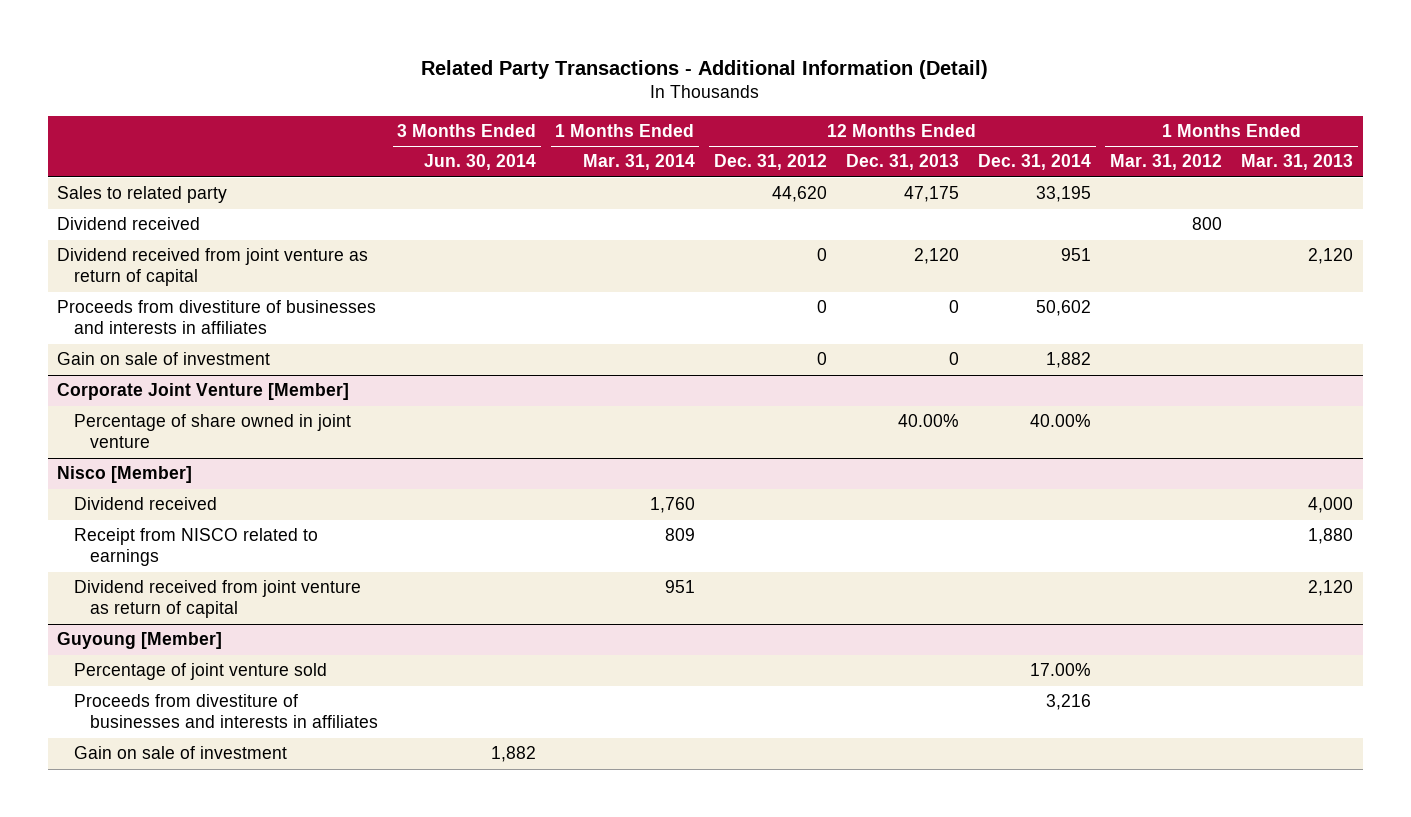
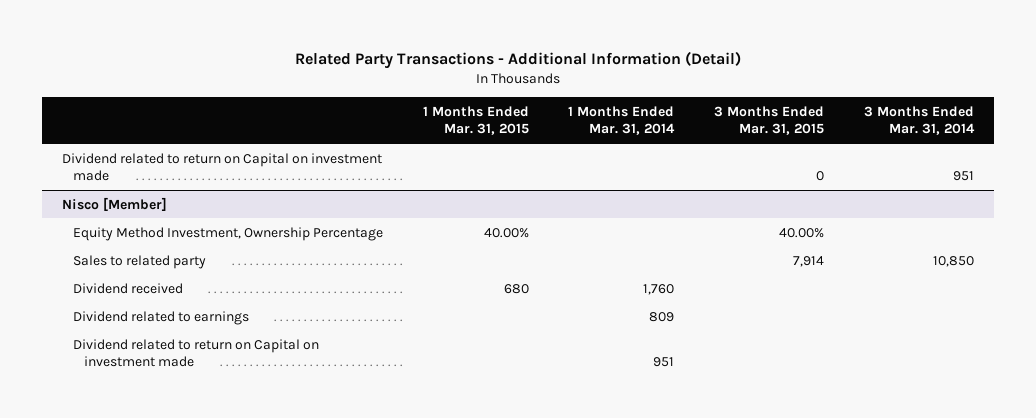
- | 3 Months Ended Jun. 30, 2014 | 1 Months Ended Mar. 31, 2014 | 12 Months Ended Dec. 31, 2012 | 12 Months Ended Dec. 31, 2013 | 12 Months Ended Dec. 31, 2014 | 1 Months Ended Mar. 31, 2012 | 1 Months Ended Mar. 31, 2013
+ | 1 Months Ended Mar. 31, 2015 | 1 Months Ended Mar. 31, 2014 | 3 Months Ended Mar. 31, 2015 | 3 Months Ended Mar. 31, 2014
- Sales to related party | | | 44,620 | 47,175 | 33,195 | |
- Dividend received | | | | | | 800 |
- Dividend received from joint venture as return of capital | | | 0 | 2,120 | 951 | | 2,120
- Proceeds from divestiture of businesses and interests in affiliates | | | 0 | 0 | 50,602 | |
- Gain on sale of investment | | | 0 | 0 | 1,882 | |
- Corporate Joint Venture [Member]
- Percentage of share owned in joint venture | | | | 40.00% | 40.00% | |
+ Dividend related to return on Capital on investment made | | | 0 | 951
@ Nisco [Member]
+ Equity Method Investment, Ownership Percentage | 40.00% | | 40.00% |
+ Sales to related party | | | 7,914 | 10,850
- Receipt from NISCO related to earnings | | 809 | | | | | 1,880
- Dividend received from joint venture as return of capital | | 951 | | | | | 2,120
- Guyoung [Member]
- Percentage of joint venture sold | | | | | 17.00% | |
- Proceeds from divestiture of businesses and interests in affiliates | | | | | 3,216 | |
- Gain on sale of investment | 1,882 | | | | | |
@ Nisco [Member]
+ Dividend related to earnings | | 809 | |
+ Dividend related to return on Capital on investment made | | 951 | |

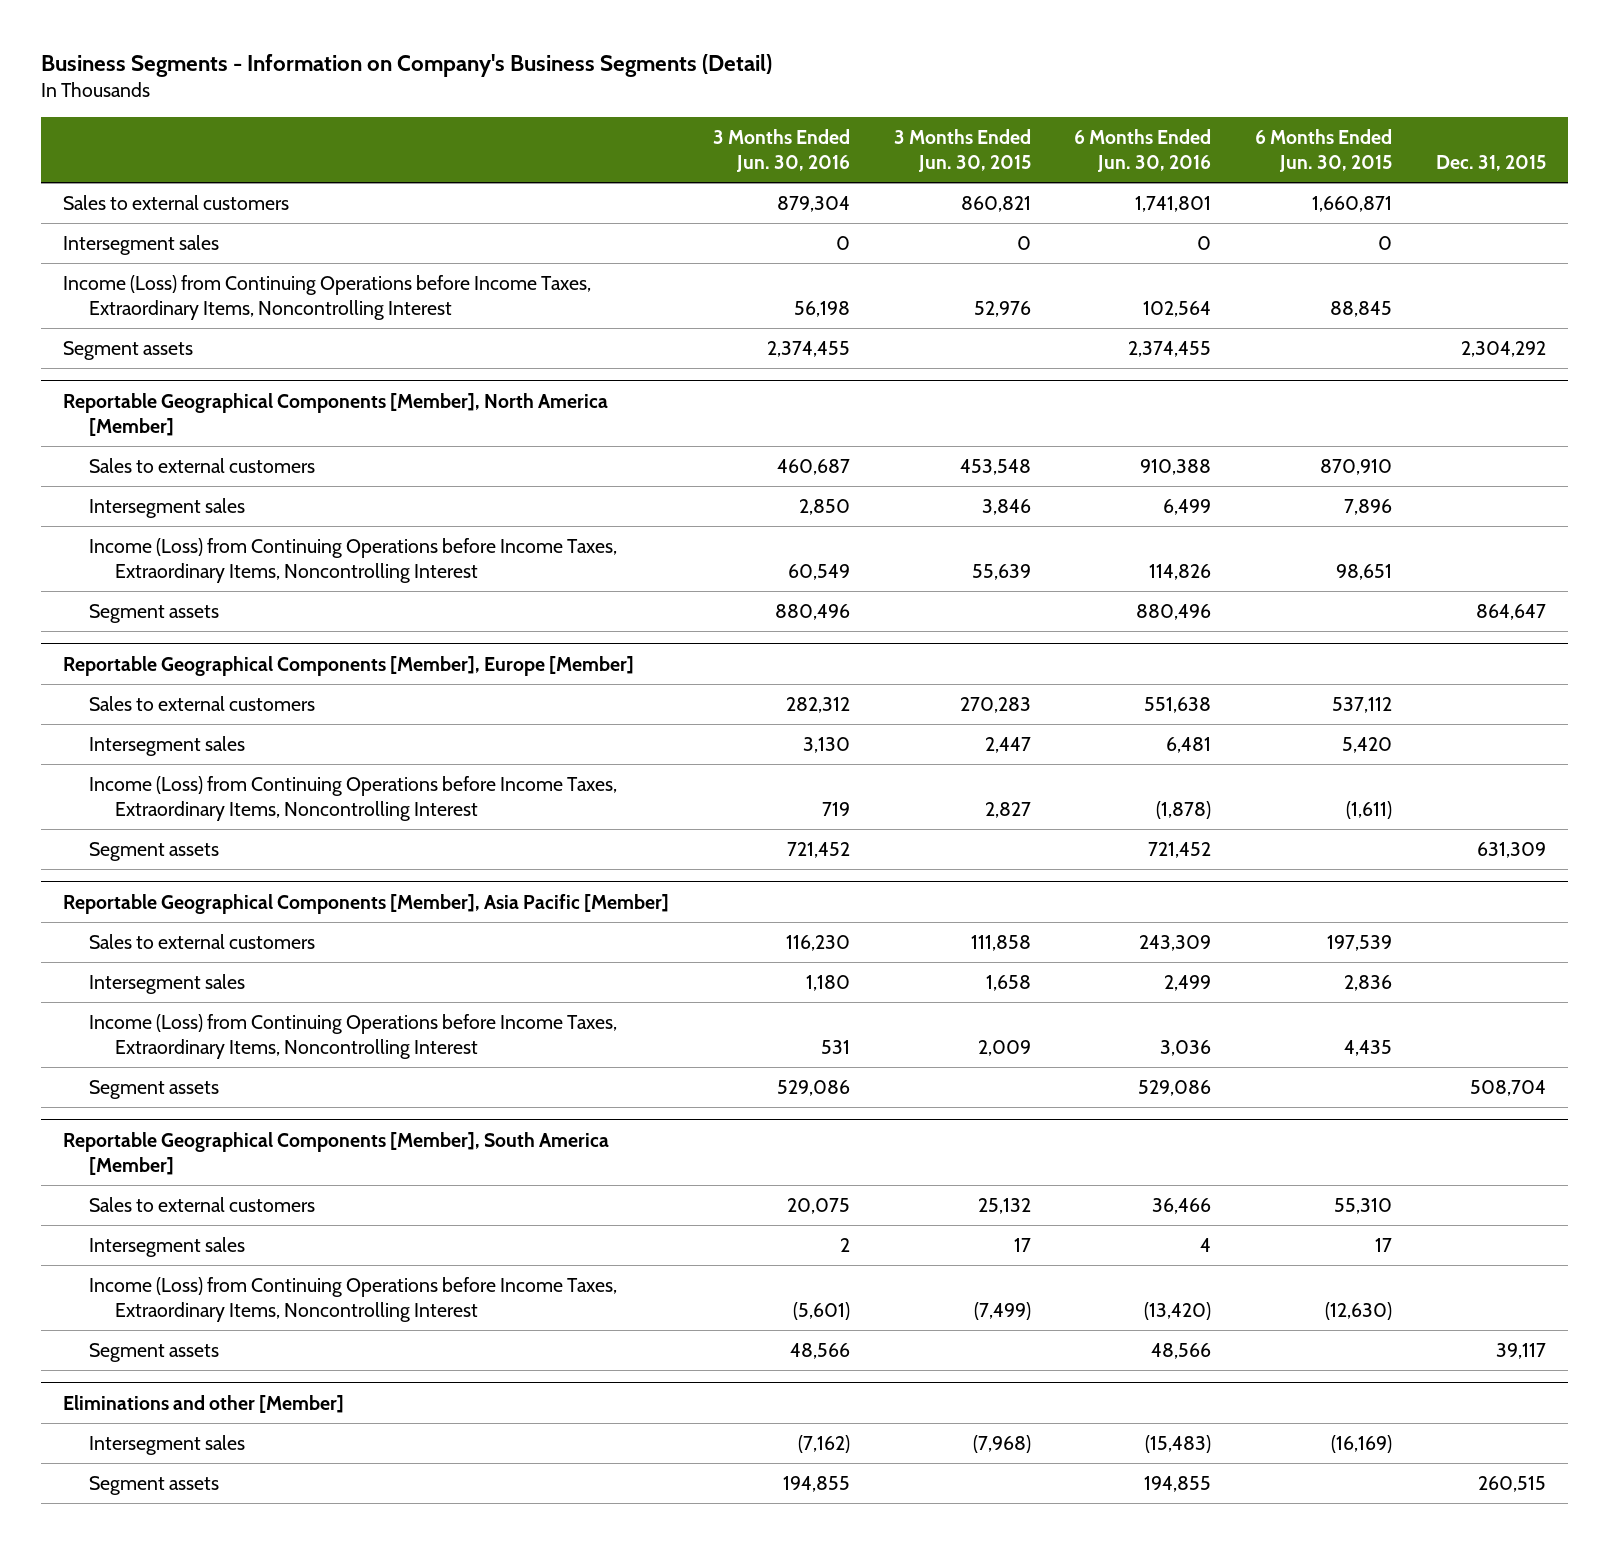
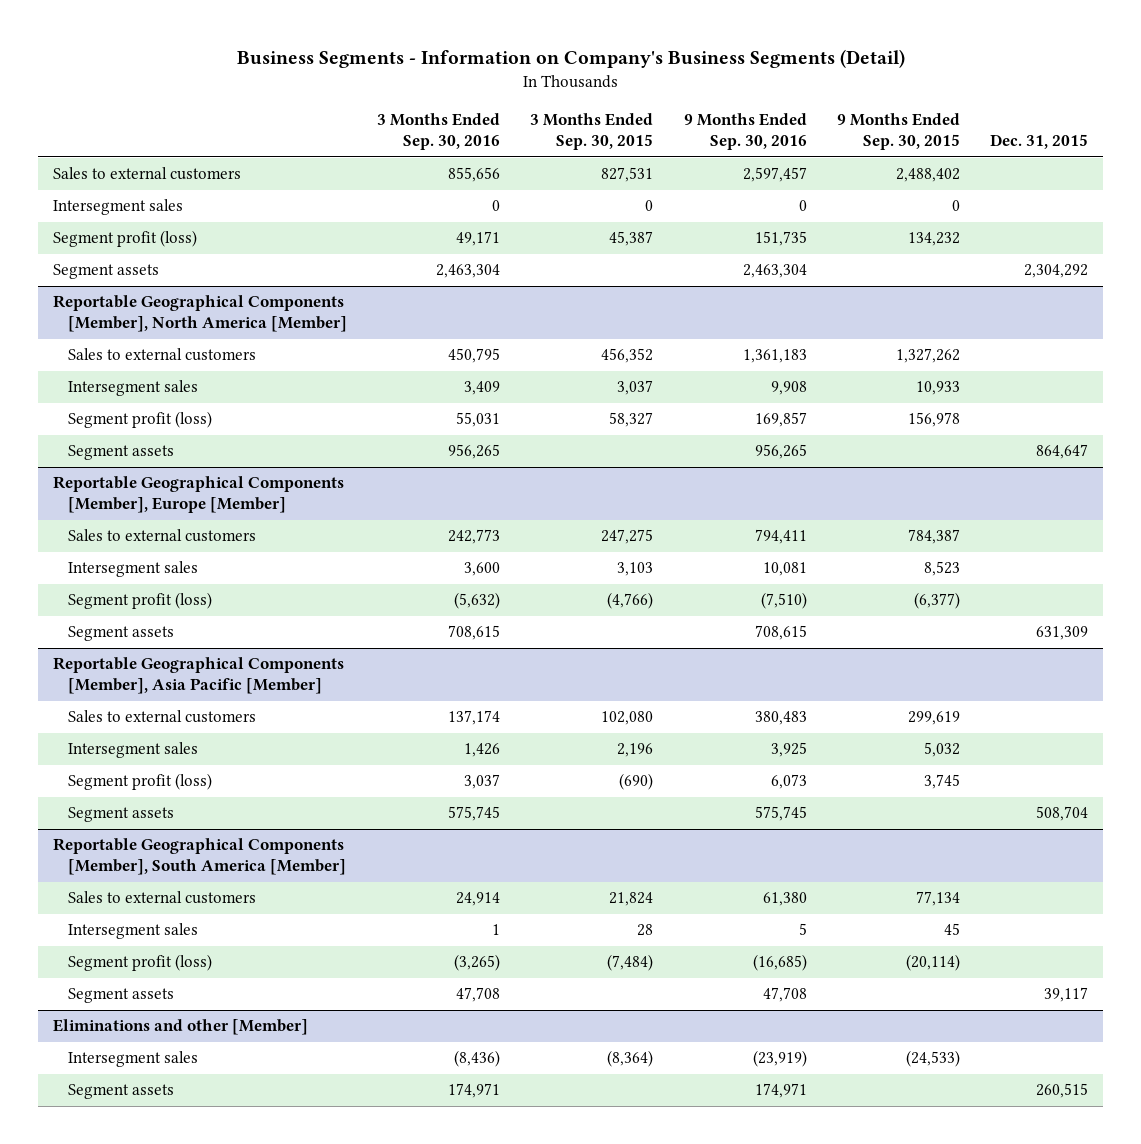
- | 3 Months Ended Jun. 30, 2016 | 3 Months Ended Jun. 30, 2015 | 6 Months Ended Jun. 30, 2016 | 6 Months Ended Jun. 30, 2015 | Dec. 31, 2015
+ | 3 Months Ended Sep. 30, 2016 | 3 Months Ended Sep. 30, 2015 | 9 Months Ended Sep. 30, 2016 | 9 Months Ended Sep. 30, 2015 | Dec. 31, 2015
- Income (Loss) from Continuing Operations before Income Taxes, Extraordinary Items, Noncontrolling Interest | 56,198 | 52,976 | 102,564 | 88,845 |
+ Segment profit (loss) | 49,171 | 45,387 | 151,735 | 134,232 |
@ Reportable Geographical Components [Member], North America [Member]
- Income (Loss) from Continuing Operations before Income Taxes, Extraordinary Items, Noncontrolling Interest | 60,549 | 55,639 | 114,826 | 98,651 |
+ Segment profit (loss) | 55,031 | 58,327 | 169,857 | 156,978 |
@ Reportable Geographical Components [Member], Europe [Member]
- Income (Loss) from Continuing Operations before Income Taxes, Extraordinary Items, Noncontrolling Interest | 719 | 2,827 | (1,878) | (1,611) |
+ Segment profit (loss) | (5,632) | (4,766) | (7,510) | (6,377) |
@ Reportable Geographical Components [Member], Asia Pacific [Member]
- Income (Loss) from Continuing Operations before Income Taxes, Extraordinary Items, Noncontrolling Interest | 531 | 2,009 | 3,036 | 4,435 |
+ Segment profit (loss) | 3,037 | (690) | 6,073 | 3,745 |
@ Reportable Geographical Components [Member], South America [Member]
- Income (Loss) from Continuing Operations before Income Taxes, Extraordinary Items, Noncontrolling Interest | (5,601) | (7,499) | (13,420) | (12,630) |
+ Segment profit (loss) | (3,265) | (7,484) | (16,685) | (20,114) |

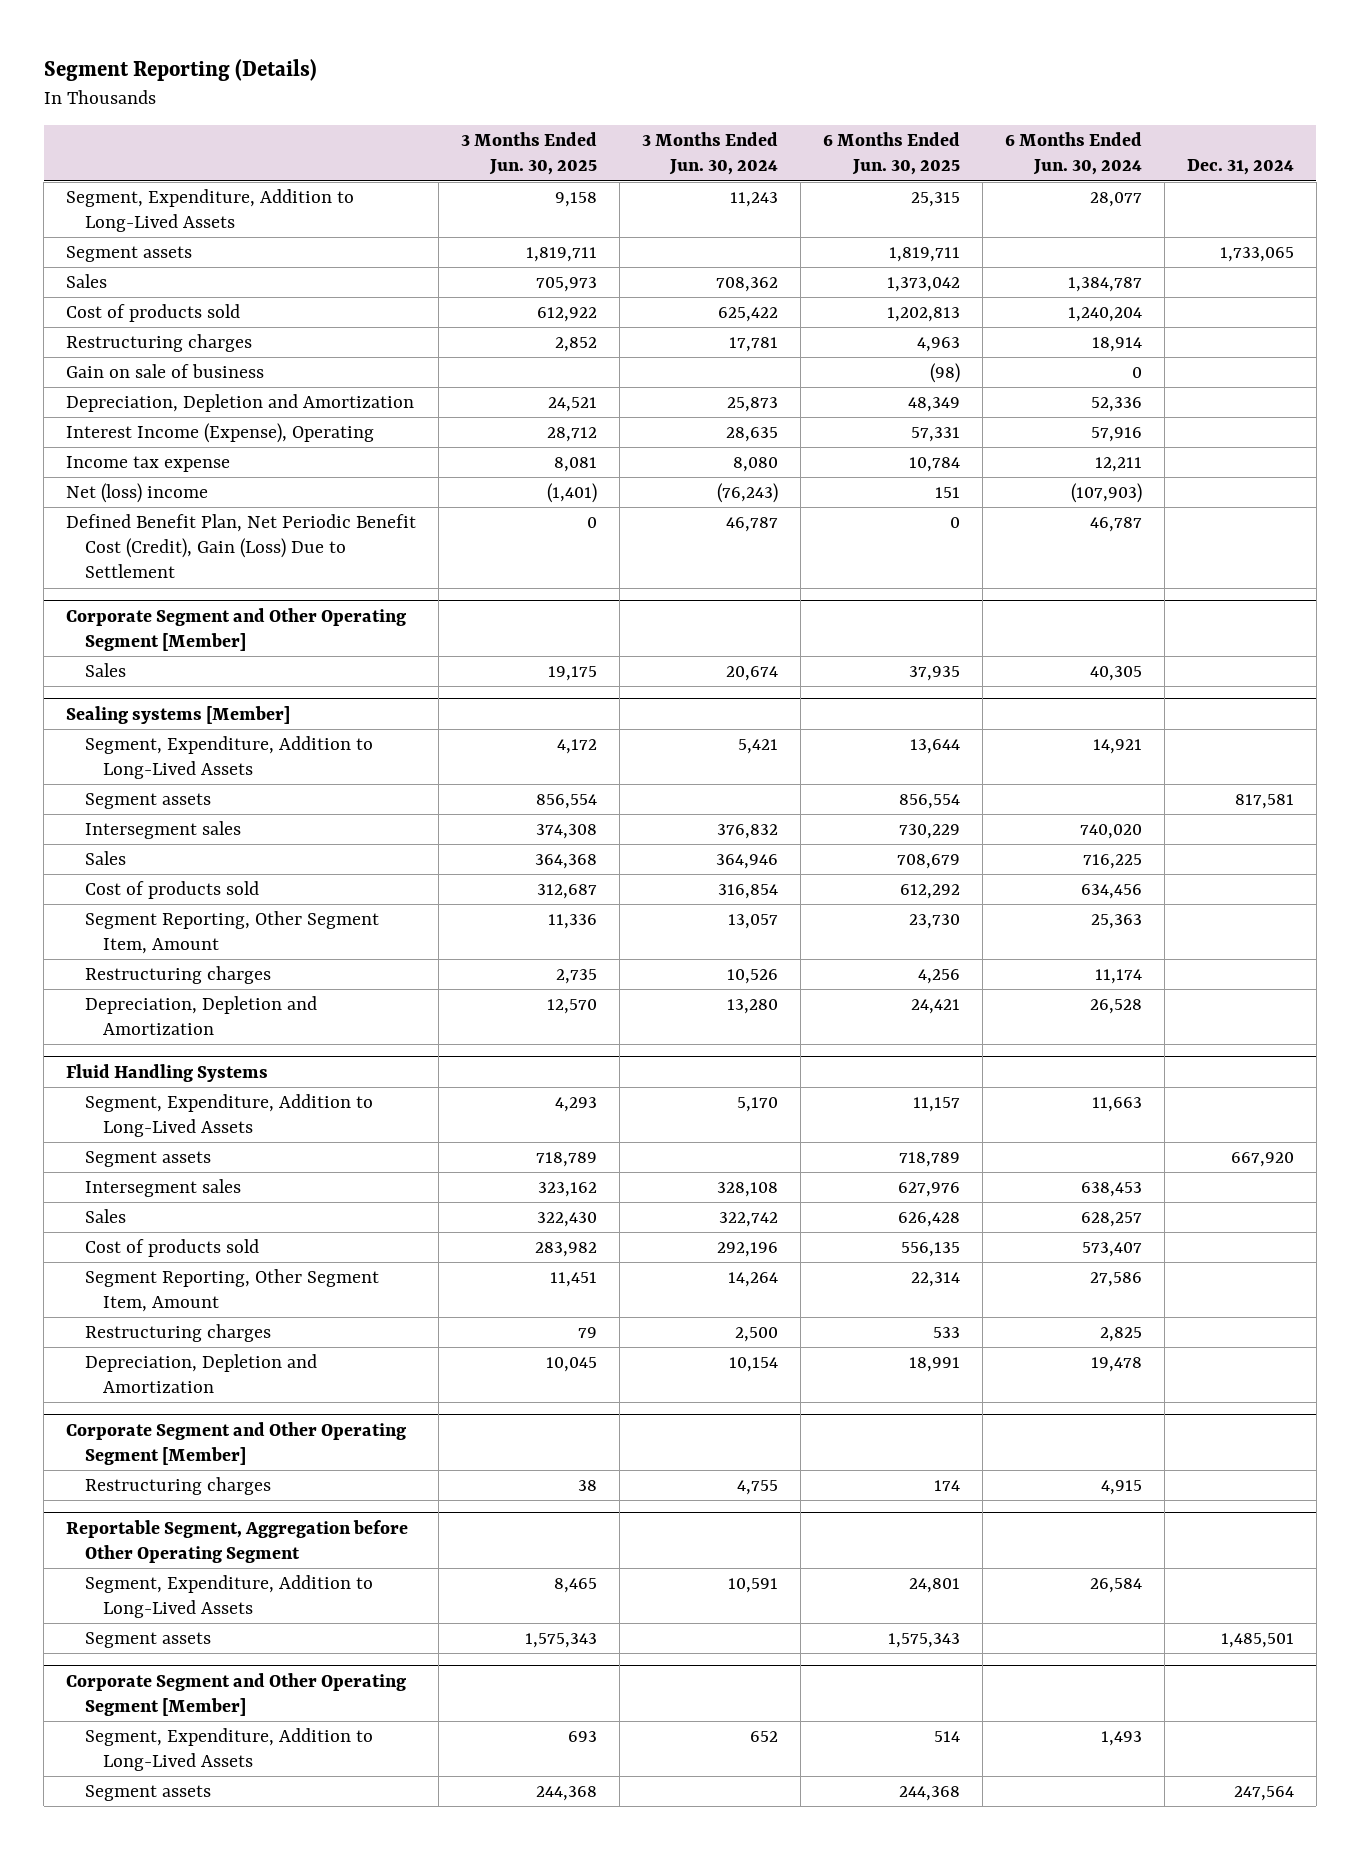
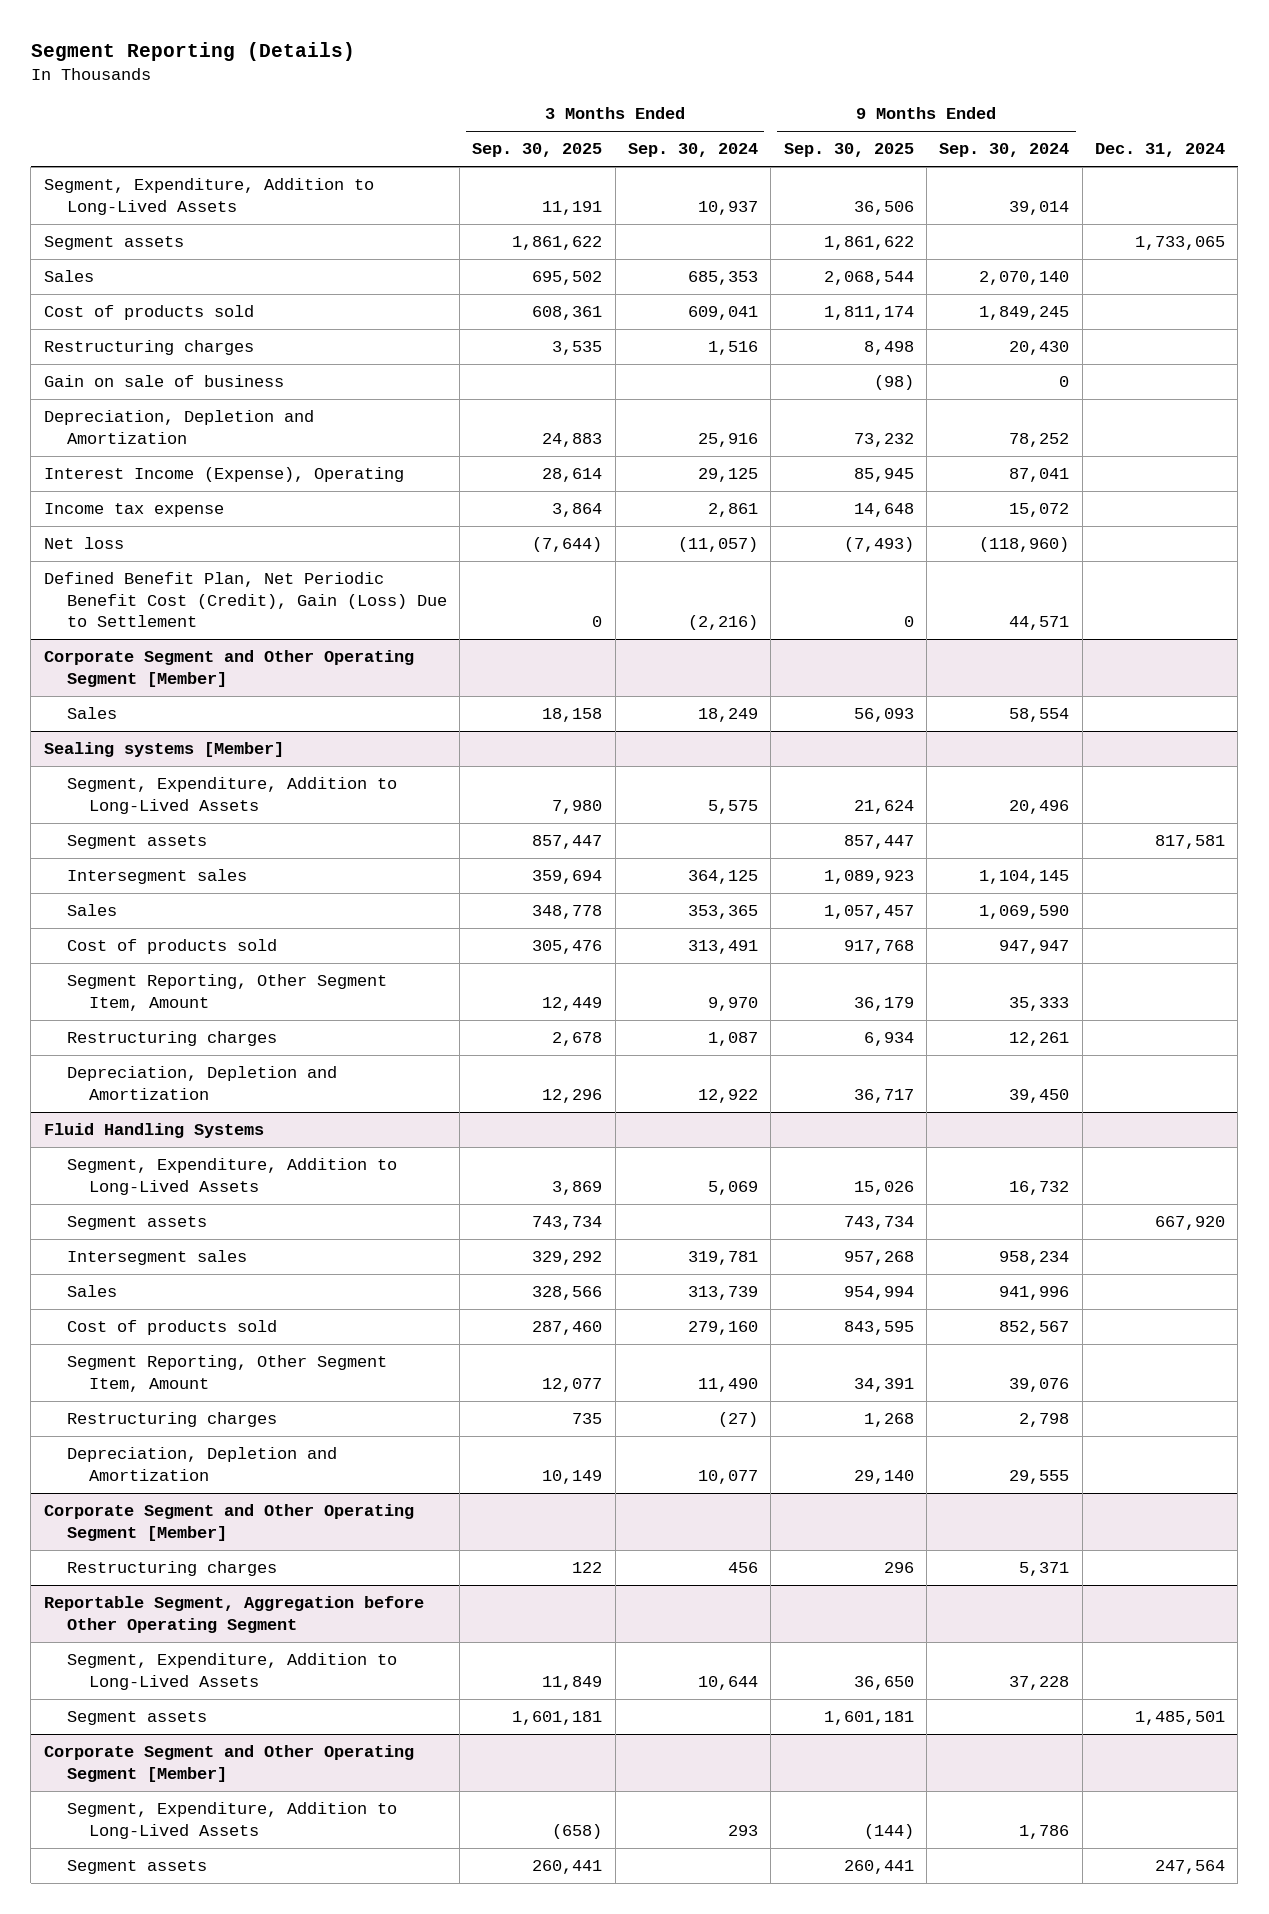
- | 3 Months Ended Jun. 30, 2025 | 3 Months Ended Jun. 30, 2024 | 6 Months Ended Jun. 30, 2025 | 6 Months Ended Jun. 30, 2024 | Dec. 31, 2024
+ | 3 Months Ended Sep. 30, 2025 | 3 Months Ended Sep. 30, 2024 | 9 Months Ended Sep. 30, 2025 | 9 Months Ended Sep. 30, 2024 | Dec. 31, 2024
- Net (loss) income | (1,401) | (76,243) | 151 | (107,903) |
+ Net loss | (7,644) | (11,057) | (7,493) | (118,960) |

